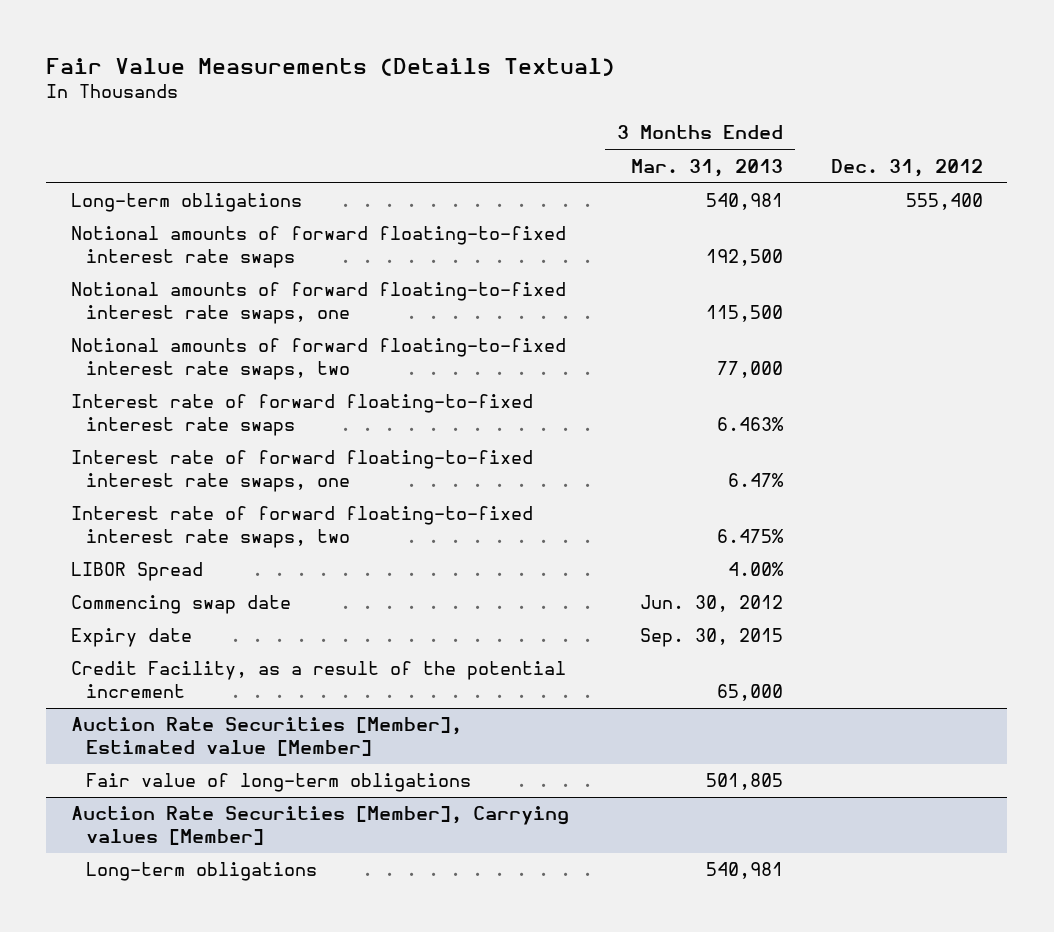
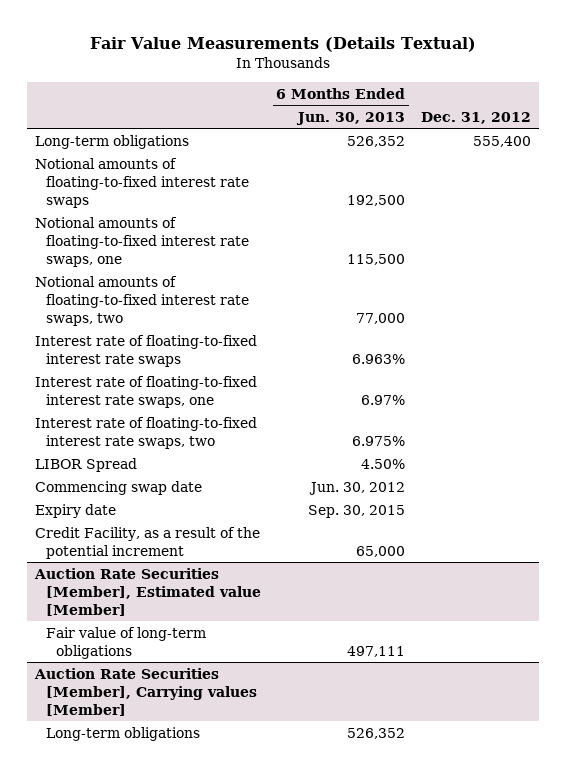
- | 3 Months Ended Mar. 31, 2013 | Dec. 31, 2012
+ | 6 Months Ended Jun. 30, 2013 | Dec. 31, 2012
- Notional amounts of forward floating-to-fixed interest rate swaps | 192,500 |
- Notional amounts of forward floating-to-fixed interest rate swaps, one | 115,500 |
- Notional amounts of forward floating-to-fixed interest rate swaps, two | 77,000 |
- Interest rate of forward floating-to-fixed interest rate swaps | 6.463% |
- Interest rate of forward floating-to-fixed interest rate swaps, one | 6.47% |
- Interest rate of forward floating-to-fixed interest rate swaps, two | 6.475% |
+ Notional amounts of floating-to-fixed interest rate swaps | 192,500 |
+ Notional amounts of floating-to-fixed interest rate swaps, one | 115,500 |
+ Notional amounts of floating-to-fixed interest rate swaps, two | 77,000 |
+ Interest rate of floating-to-fixed interest rate swaps | 6.963% |
+ Interest rate of floating-to-fixed interest rate swaps, one | 6.97% |
+ Interest rate of floating-to-fixed interest rate swaps, two | 6.975% |

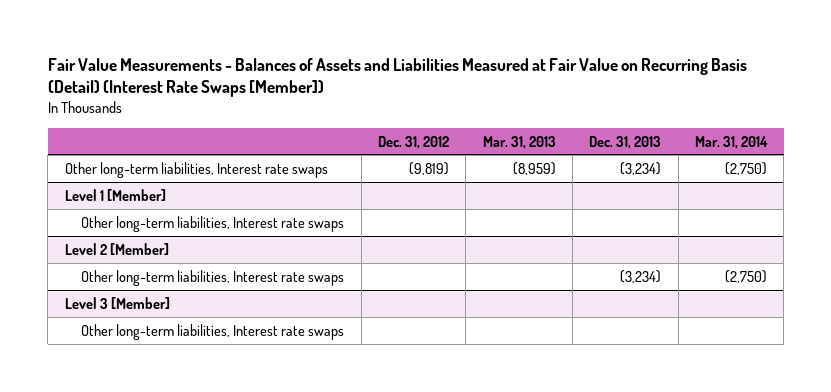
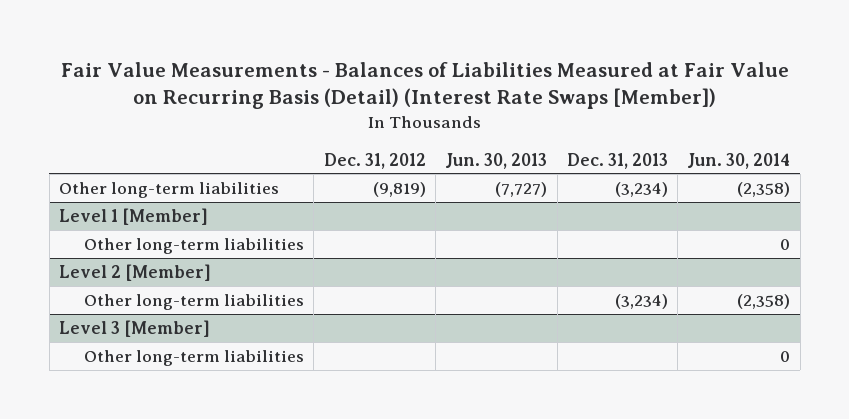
- Fair Value Measurements - Balances of Assets and Liabilities Measured at Fair Value on Recurring Basis (Detail) (Interest Rate Swaps [Member])
+ Fair Value Measurements - Balances of Liabilities Measured at Fair Value on Recurring Basis (Detail) (Interest Rate Swaps [Member])
- | Dec. 31, 2012 | Mar. 31, 2013 | Dec. 31, 2013 | Mar. 31, 2014
+ | Dec. 31, 2012 | Jun. 30, 2013 | Dec. 31, 2013 | Jun. 30, 2014
- Other long-term liabilities, Interest rate swaps | (9,819) | (8,959) | (3,234) | (2,750)
+ Other long-term liabilities | (9,819) | (7,727) | (3,234) | (2,358)
@ Level 1 [Member]
- Other long-term liabilities, Interest rate swaps
+ Other long-term liabilities | | | | 0
@ Level 2 [Member]
- Other long-term liabilities, Interest rate swaps | | | (3,234) | (2,750)
+ Other long-term liabilities | | | (3,234) | (2,358)
@ Level 3 [Member]
- Other long-term liabilities, Interest rate swaps
+ Other long-term liabilities | | | | 0

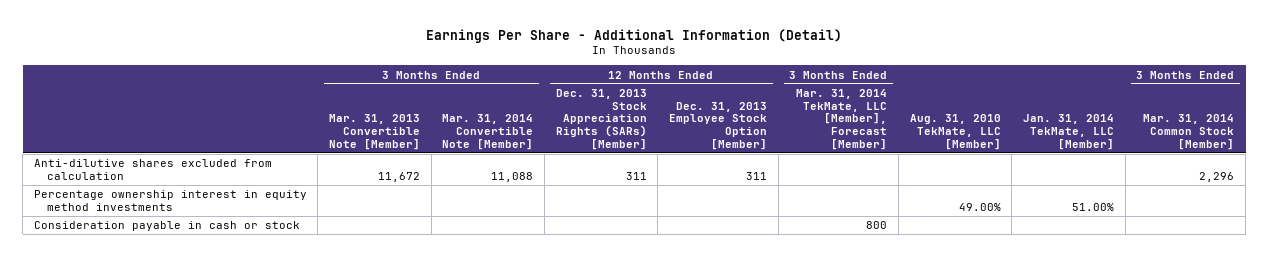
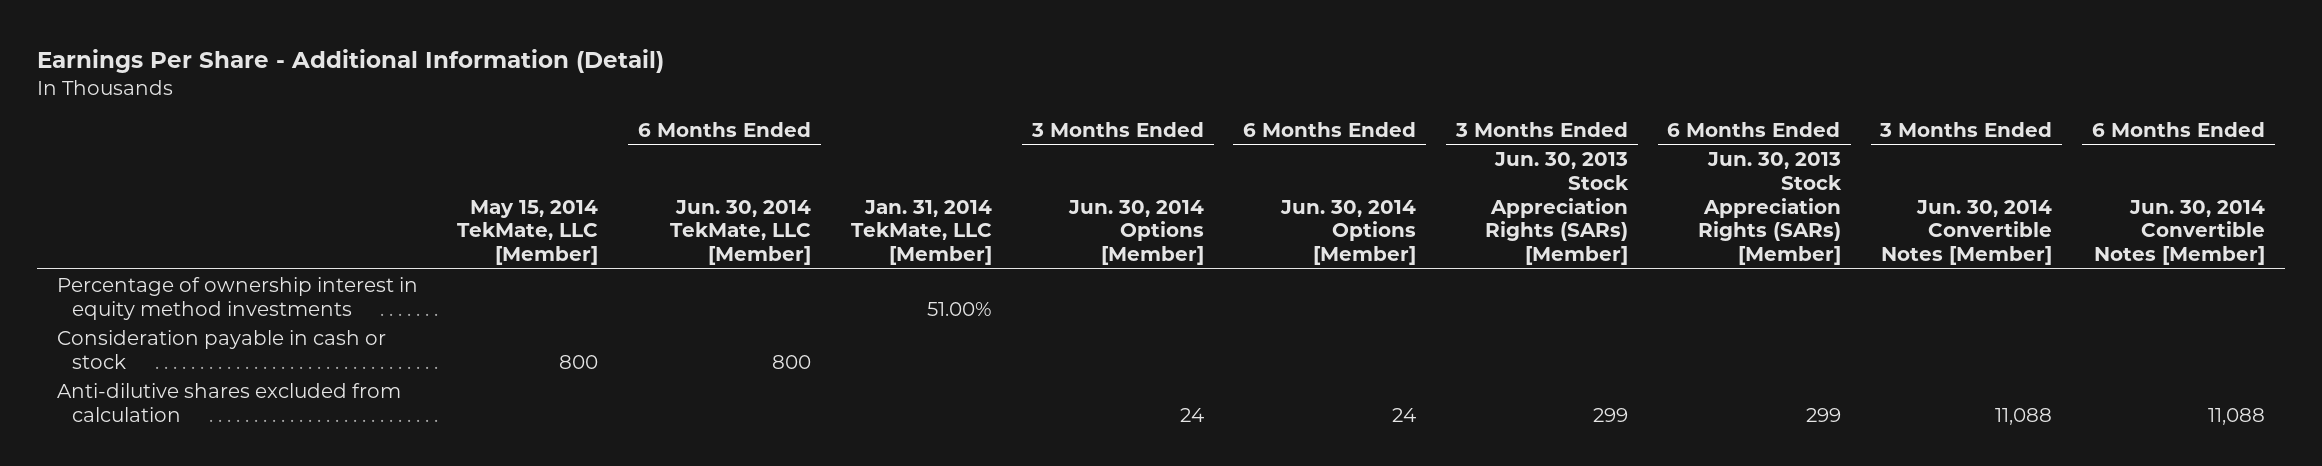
- | 3 Months Ended Mar. 31, 2013 Convertible Note [Member] | 3 Months Ended Mar. 31, 2014 Convertible Note [Member] | 12 Months Ended Dec. 31, 2013 Stock Appreciation Rights (SARs) [Member] | 12 Months Ended Dec. 31, 2013 Employee Stock Option [Member] | 3 Months Ended Mar. 31, 2014 TekMate, LLC [Member], Forecast [Member] | Aug. 31, 2010 TekMate, LLC [Member] | Jan. 31, 2014 TekMate, LLC [Member] | 3 Months Ended Mar. 31, 2014 Common Stock [Member]
+ | May 15, 2014 TekMate, LLC [Member] | 6 Months Ended Jun. 30, 2014 TekMate, LLC [Member] | Jan. 31, 2014 TekMate, LLC [Member] | 3 Months Ended Jun. 30, 2014 Options [Member] | 6 Months Ended Jun. 30, 2014 Options [Member] | 3 Months Ended Jun. 30, 2013 Stock Appreciation Rights (SARs) [Member] | 6 Months Ended Jun. 30, 2013 Stock Appreciation Rights (SARs) [Member] | 3 Months Ended Jun. 30, 2014 Convertible Notes [Member] | 6 Months Ended Jun. 30, 2014 Convertible Notes [Member]
- Percentage ownership interest in equity method investments | | | | | | 49.00% | 51.00% |
+ Percentage of ownership interest in equity method investments | | | 51.00% | | | | | |
moved down: Anti-dilutive shares excluded from calculation | | | | 24 | 24 | 299 | 299 | 11,088 | 11,088

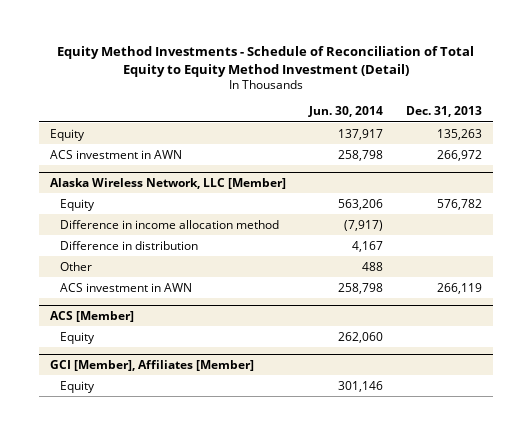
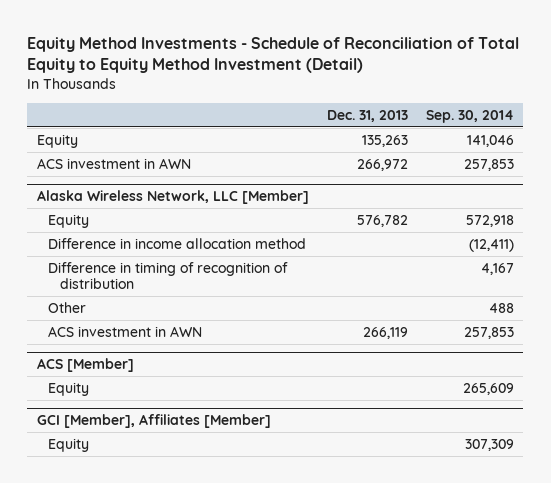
- | Jun. 30, 2014 | Dec. 31, 2013
+ | Dec. 31, 2013 | Sep. 30, 2014
@ Alaska Wireless Network, LLC [Member]
- Difference in distribution | 4,167 |
+ Difference in timing of recognition of distribution | | 4,167

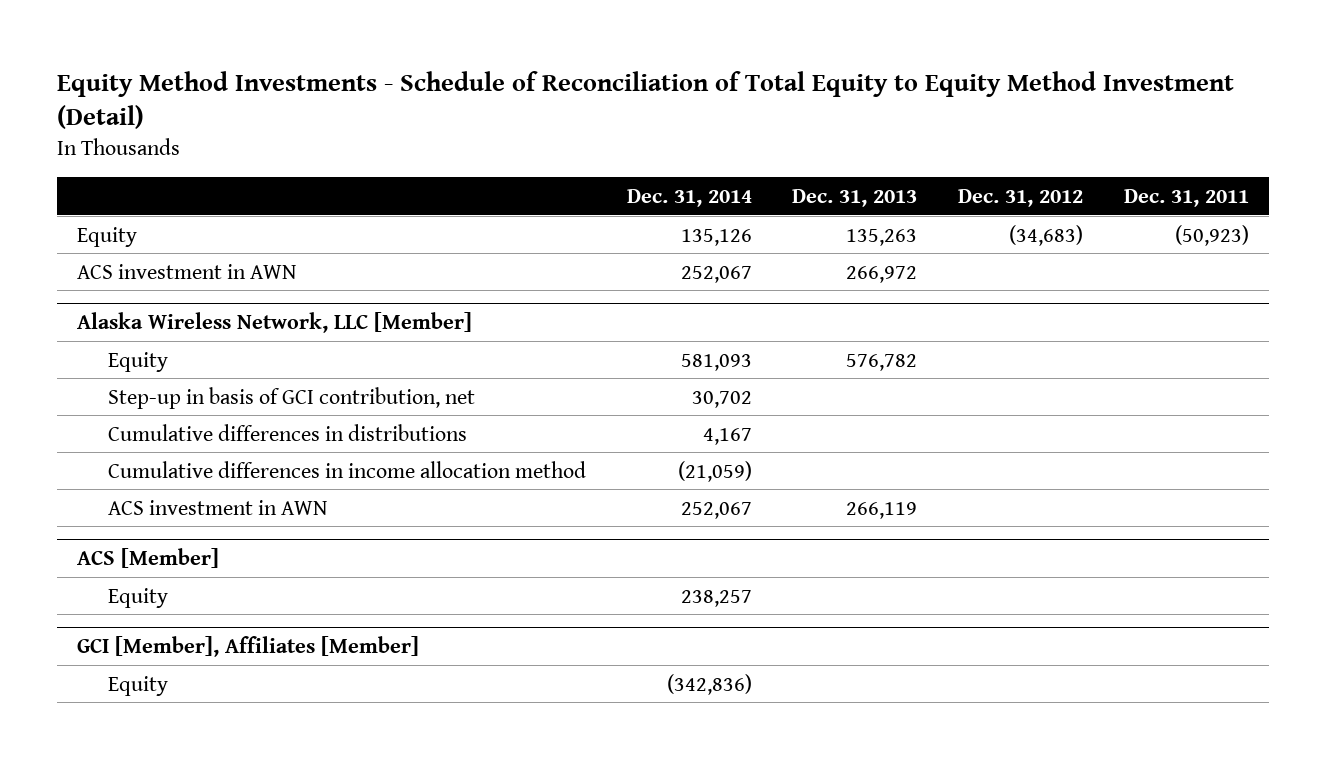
- | Dec. 31, 2013 | Sep. 30, 2014
+ | Dec. 31, 2014 | Dec. 31, 2013 | Dec. 31, 2012 | Dec. 31, 2011
@ Alaska Wireless Network, LLC [Member]
- Difference in income allocation method | | (12,411)
- Difference in timing of recognition of distribution | | 4,167
- Other | | 488
+ Step-up in basis of GCI contribution, net | 30,702 | | |
+ Cumulative differences in distributions | 4,167 | | |
+ Cumulative differences in income allocation method | (21,059) | | |

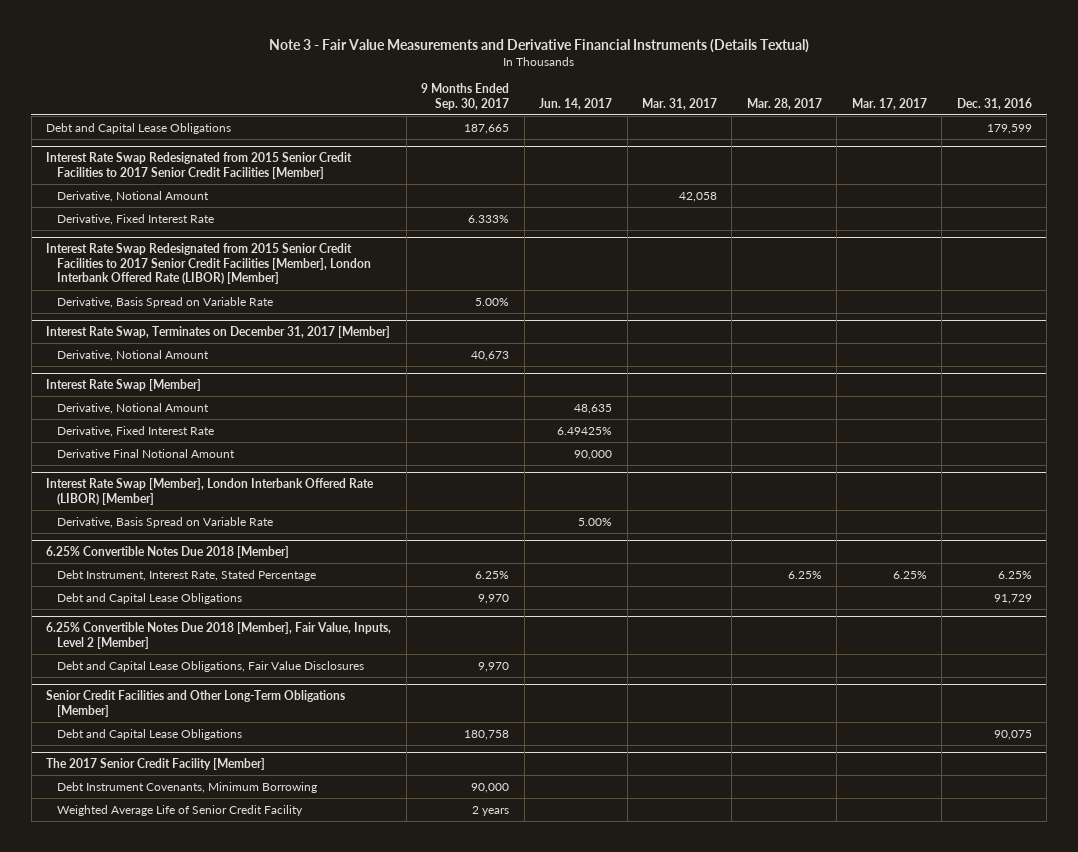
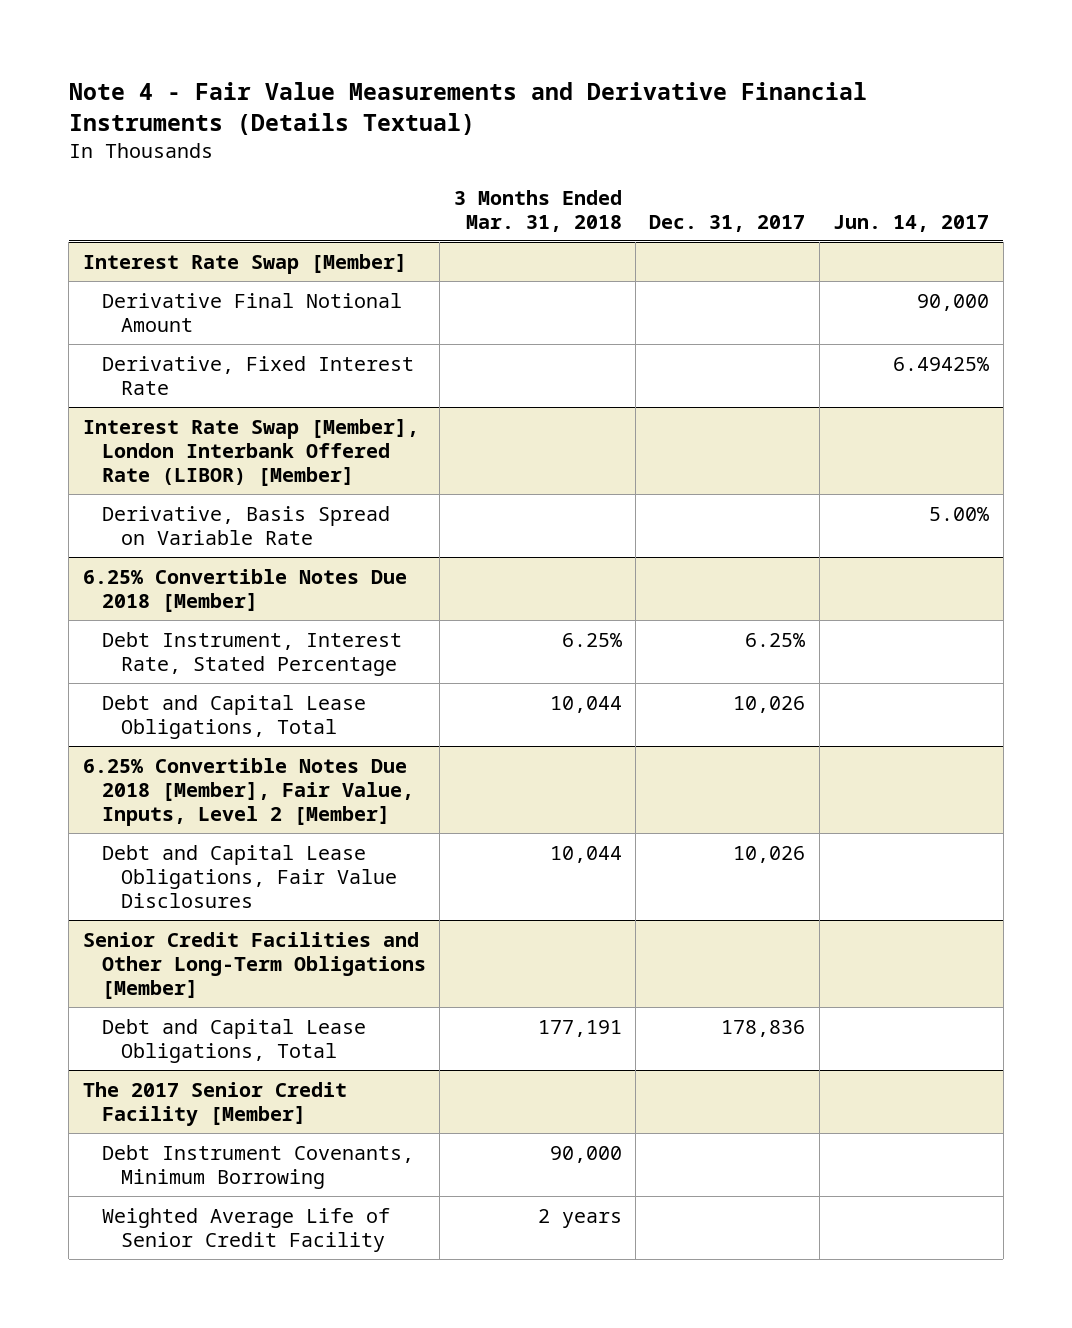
- Note 3 - Fair Value Measurements and Derivative Financial Instruments (Details Textual)
+ Note 4 - Fair Value Measurements and Derivative Financial Instruments (Details Textual)
- | 9 Months Ended Sep. 30, 2017 | Jun. 14, 2017 | Mar. 31, 2017 | Mar. 28, 2017 | Mar. 17, 2017 | Dec. 31, 2016
+ | 3 Months Ended Mar. 31, 2018 | Dec. 31, 2017 | Jun. 14, 2017
- Debt and Capital Lease Obligations | 187,665 | | | | | 179,599
- Interest Rate Swap Redesignated from 2015 Senior Credit Facilities to 2017 Senior Credit Facilities [Member]
- Derivative, Notional Amount | | | 42,058 | | |
- Derivative, Fixed Interest Rate | 6.333% | | | | |
- Interest Rate Swap Redesignated from 2015 Senior Credit Facilities to 2017 Senior Credit Facilities [Member], London Interbank Offered Rate (LIBOR) [Member]
- Derivative, Basis Spread on Variable Rate | 5.00% | | | | |
- Interest Rate Swap, Terminates on December 31, 2017 [Member]
- Derivative, Notional Amount | 40,673 | | | | |
@ Interest Rate Swap [Member]
- Derivative, Notional Amount | | 48,635 | | | |
moved down: Derivative, Fixed Interest Rate | | | 6.49425%
@ 6.25% Convertible Notes Due 2018 [Member]
- Debt and Capital Lease Obligations | 9,970 | | | | | 91,729
+ Debt and Capital Lease Obligations, Total | 10,044 | 10,026 |
@ Senior Credit Facilities and Other Long-Term Obligations [Member]
- Debt and Capital Lease Obligations | 180,758 | | | | | 90,075
+ Debt and Capital Lease Obligations, Total | 177,191 | 178,836 |

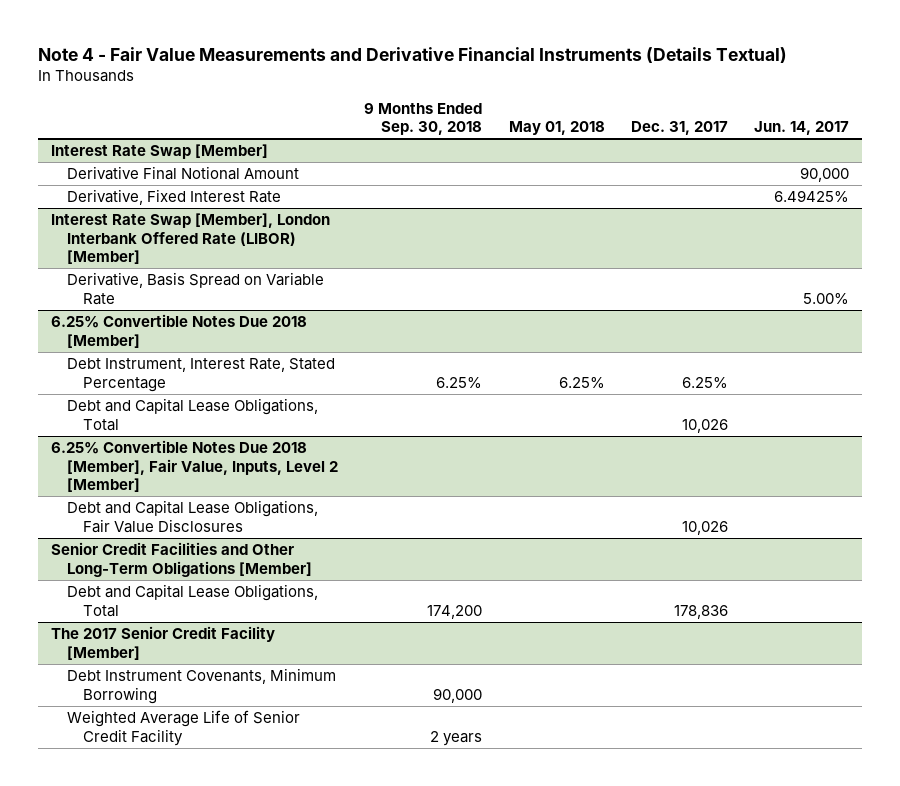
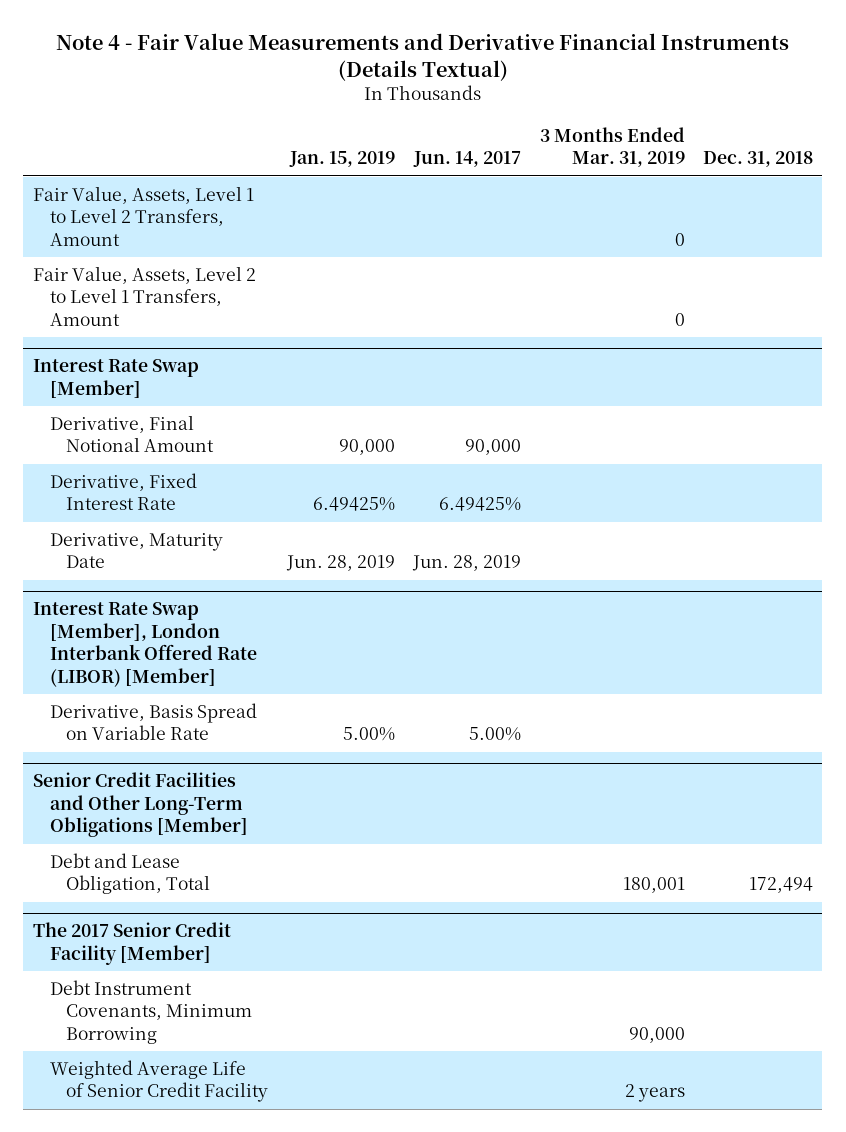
- | 9 Months Ended Sep. 30, 2018 | May 01, 2018 | Dec. 31, 2017 | Jun. 14, 2017
+ | Jan. 15, 2019 | Jun. 14, 2017 | 3 Months Ended Mar. 31, 2019 | Dec. 31, 2018
+ Fair Value, Assets, Level 1 to Level 2 Transfers, Amount | | | 0 |
+ Fair Value, Assets, Level 2 to Level 1 Transfers, Amount | | | 0 |
@ Interest Rate Swap [Member]
- Derivative Final Notional Amount | | | | 90,000
+ Derivative, Final Notional Amount | 90,000 | 90,000 | |
+ Derivative, Maturity Date | Jun. 28, 2019 | Jun. 28, 2019 | |
- 6.25% Convertible Notes Due 2018 [Member]
- Debt Instrument, Interest Rate, Stated Percentage | 6.25% | 6.25% | 6.25% |
- Debt and Capital Lease Obligations, Total | | | 10,026 |
- 6.25% Convertible Notes Due 2018 [Member], Fair Value, Inputs, Level 2 [Member]
- Debt and Capital Lease Obligations, Fair Value Disclosures | | | 10,026 |
@ Senior Credit Facilities and Other Long-Term Obligations [Member]
- Debt and Capital Lease Obligations, Total | 174,200 | | 178,836 |
+ Debt and Lease Obligation, Total | | | 180,001 | 172,494

